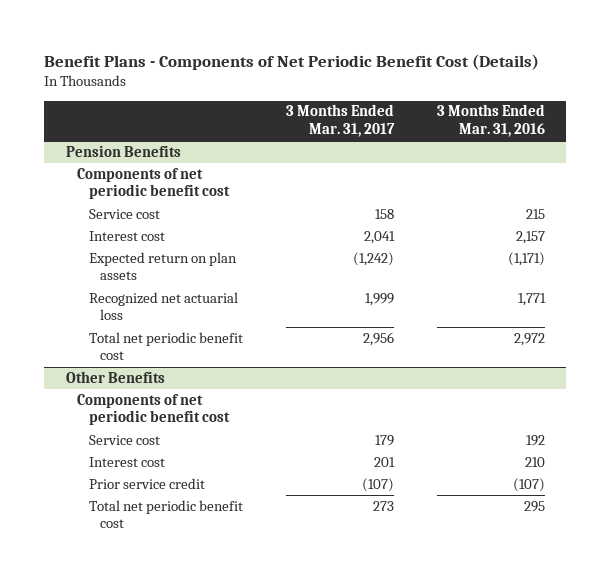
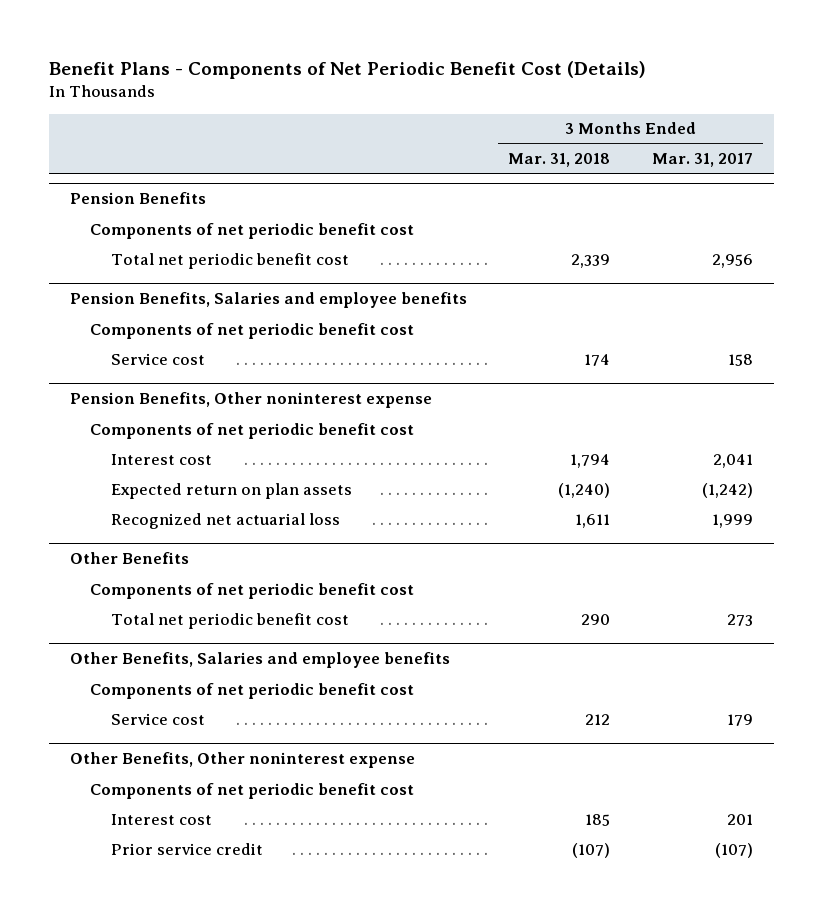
- | 3 Months Ended Mar. 31, 2017 | 3 Months Ended Mar. 31, 2016
+ | 3 Months Ended Mar. 31, 2018 | 3 Months Ended Mar. 31, 2017
@ Pension Benefits
moved up: Total net periodic benefit cost | 2,339 | 2,956
+ Pension Benefits, Salaries and employee benefits
+ Components of net periodic benefit cost
+ Pension Benefits, Other noninterest expense
+ Components of net periodic benefit cost
@ Other Benefits
moved up: Total net periodic benefit cost | 290 | 273
+ Other Benefits, Salaries and employee benefits
+ Components of net periodic benefit cost
+ Other Benefits, Other noninterest expense
+ Components of net periodic benefit cost

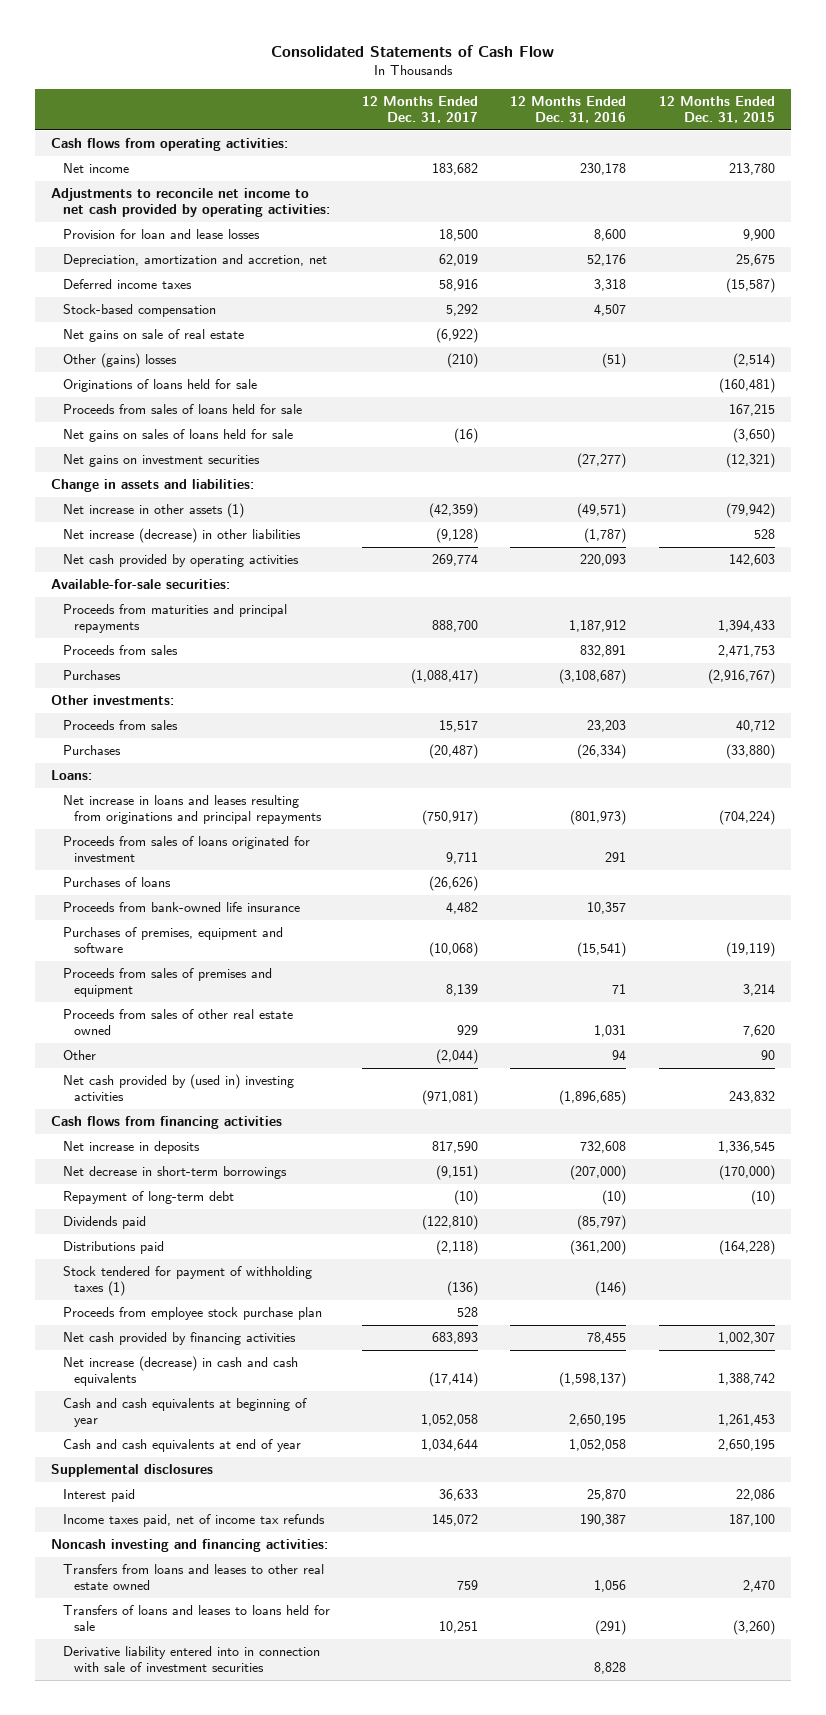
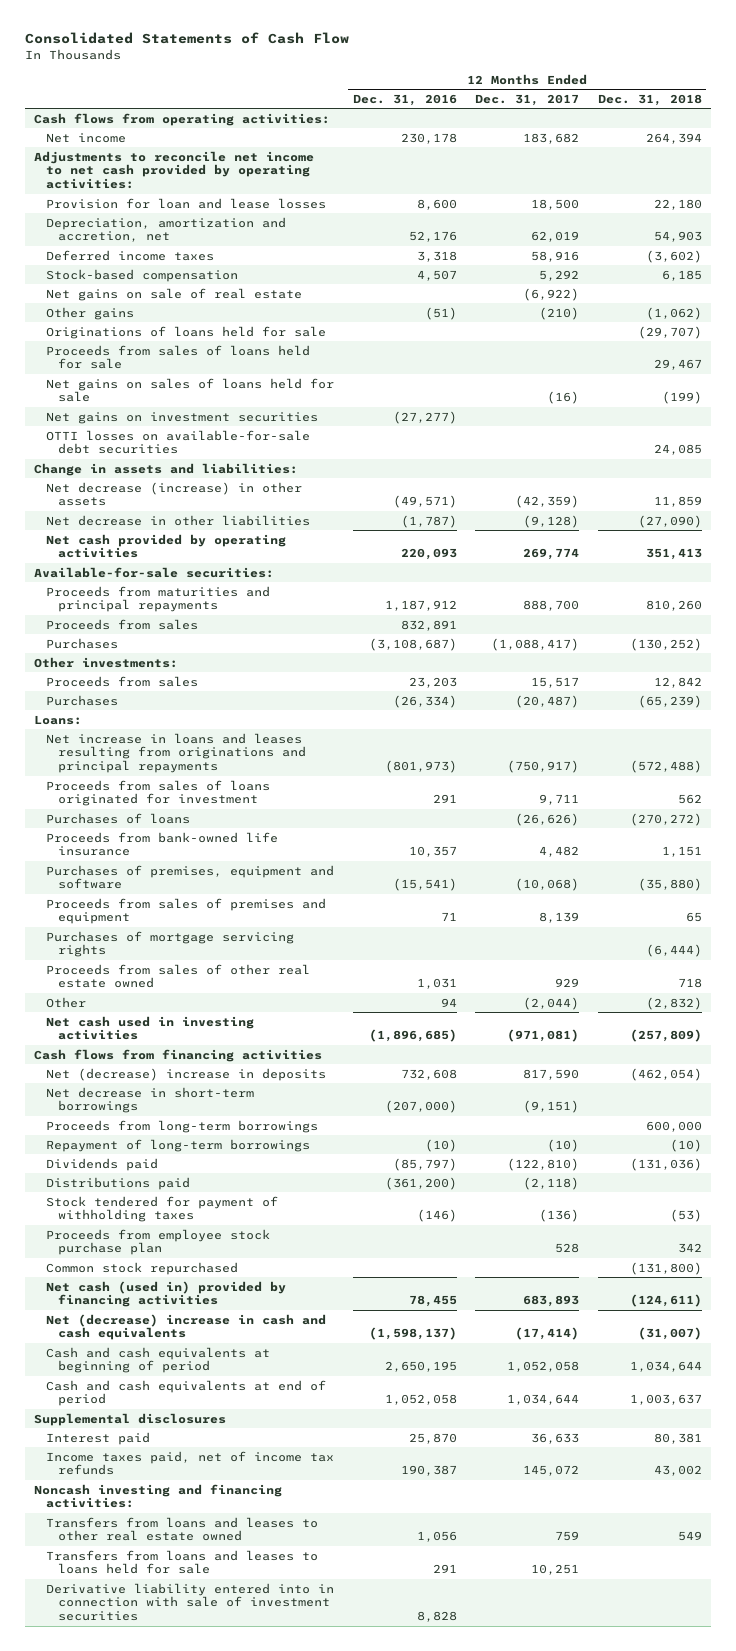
- | 12 Months Ended Dec. 31, 2017 | 12 Months Ended Dec. 31, 2016 | 12 Months Ended Dec. 31, 2015
+ | 12 Months Ended Dec. 31, 2016 | 12 Months Ended Dec. 31, 2017 | 12 Months Ended Dec. 31, 2018
- Other (gains) losses | (210) | (51) | (2,514)
+ Other gains | (51) | (210) | (1,062)
+ OTTI losses on available-for-sale debt securities | | | 24,085
- Net increase in other assets (1) | (42,359) | (49,571) | (79,942)
- Net increase (decrease) in other liabilities | (9,128) | (1,787) | 528
+ Net decrease (increase) in other assets | (49,571) | (42,359) | 11,859
+ Net decrease in other liabilities | (1,787) | (9,128) | (27,090)
+ Purchases of mortgage servicing rights | | | (6,444)
- Net cash provided by (used in) investing activities | (971,081) | (1,896,685) | 243,832
+ Net cash used in investing activities | (1,896,685) | (971,081) | (257,809)
- Net increase in deposits | 817,590 | 732,608 | 1,336,545
+ Net (decrease) increase in deposits | 732,608 | 817,590 | (462,054)
- Repayment of long-term debt | (10) | (10) | (10)
+ Proceeds from long-term borrowings | | | 600,000
+ Repayment of long-term borrowings | (10) | (10) | (10)
- Stock tendered for payment of withholding taxes (1) | (136) | (146) |
+ Stock tendered for payment of withholding taxes | (146) | (136) | (53)
- Net cash provided by financing activities | 683,893 | 78,455 | 1,002,307
- Net increase (decrease) in cash and cash equivalents | (17,414) | (1,598,137) | 1,388,742
- Cash and cash equivalents at beginning of year | 1,052,058 | 2,650,195 | 1,261,453
- Cash and cash equivalents at end of year | 1,034,644 | 1,052,058 | 2,650,195
+ Common stock repurchased | | | (131,800)
+ Net cash (used in) provided by financing activities | 78,455 | 683,893 | (124,611)
+ Net (decrease) increase in cash and cash equivalents | (1,598,137) | (17,414) | (31,007)
+ Cash and cash equivalents at beginning of period | 2,650,195 | 1,052,058 | 1,034,644
+ Cash and cash equivalents at end of period | 1,052,058 | 1,034,644 | 1,003,637
- Transfers of loans and leases to loans held for sale | 10,251 | (291) | (3,260)
+ Transfers from loans and leases to loans held for sale | 291 | 10,251 |

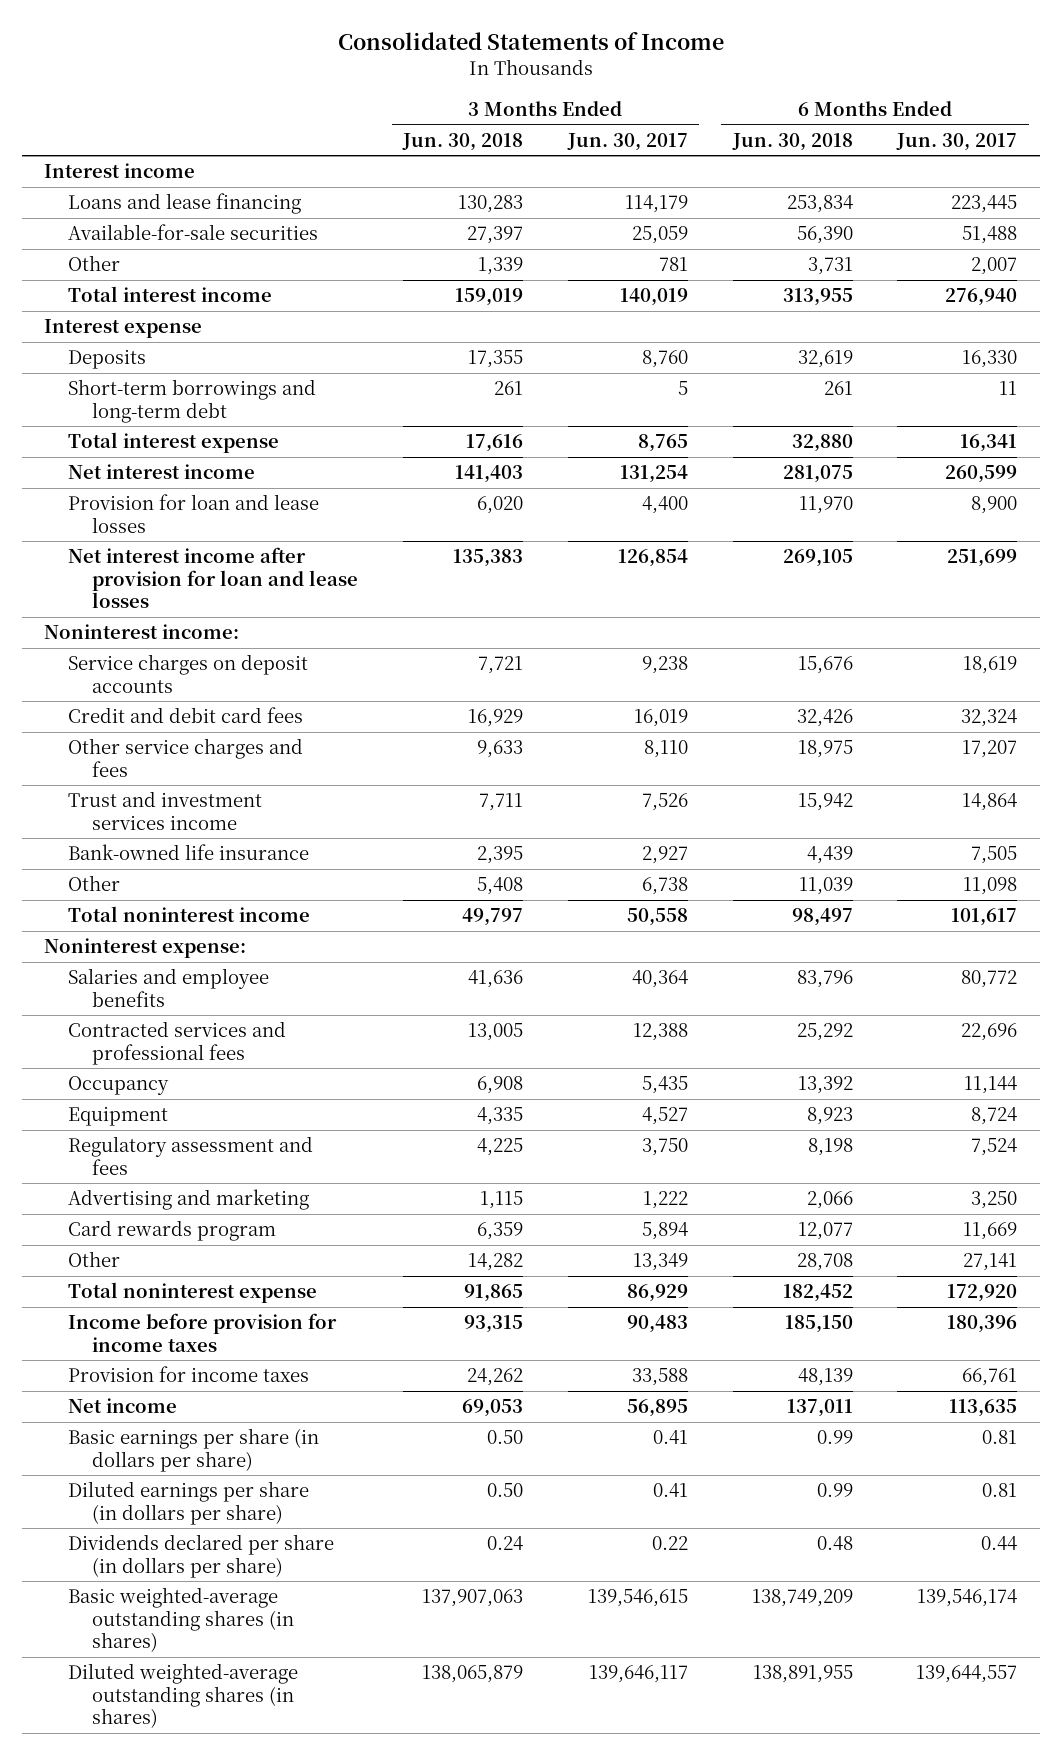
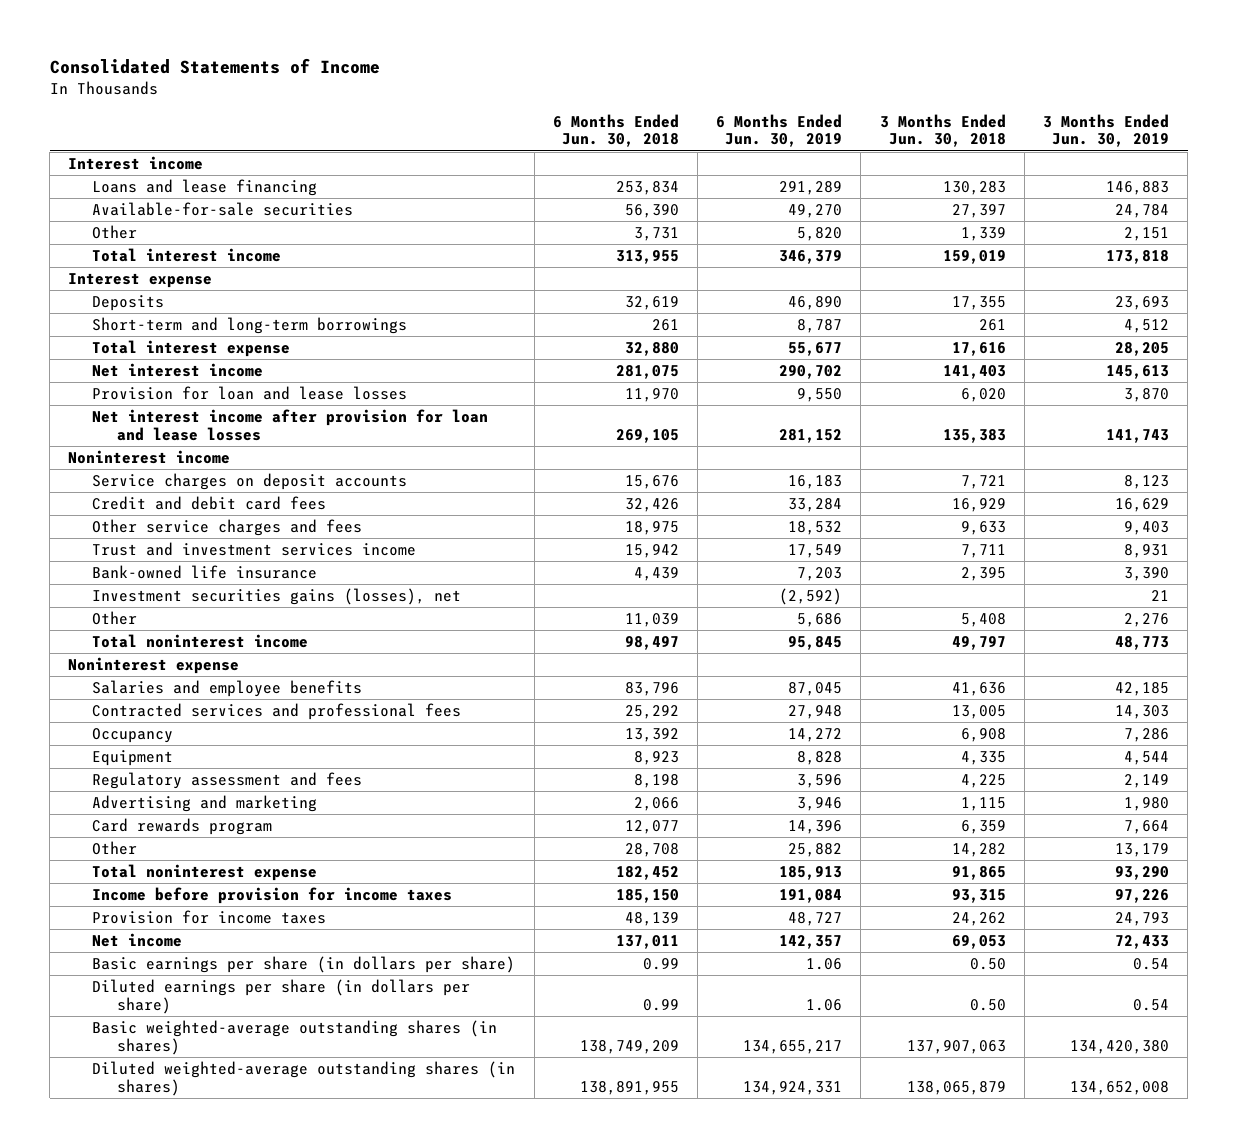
- | 3 Months Ended Jun. 30, 2018 | 3 Months Ended Jun. 30, 2017 | 6 Months Ended Jun. 30, 2018 | 6 Months Ended Jun. 30, 2017
+ | 6 Months Ended Jun. 30, 2018 | 6 Months Ended Jun. 30, 2019 | 3 Months Ended Jun. 30, 2018 | 3 Months Ended Jun. 30, 2019
- Short-term borrowings and long-term debt | 261 | 5 | 261 | 11
+ Short-term and long-term borrowings | 261 | 8,787 | 261 | 4,512
- Noninterest income:
+ Noninterest income
+ Investment securities gains (losses), net | | (2,592) | | 21
- Noninterest expense:
+ Noninterest expense
- Dividends declared per share (in dollars per share) | 0.24 | 0.22 | 0.48 | 0.44

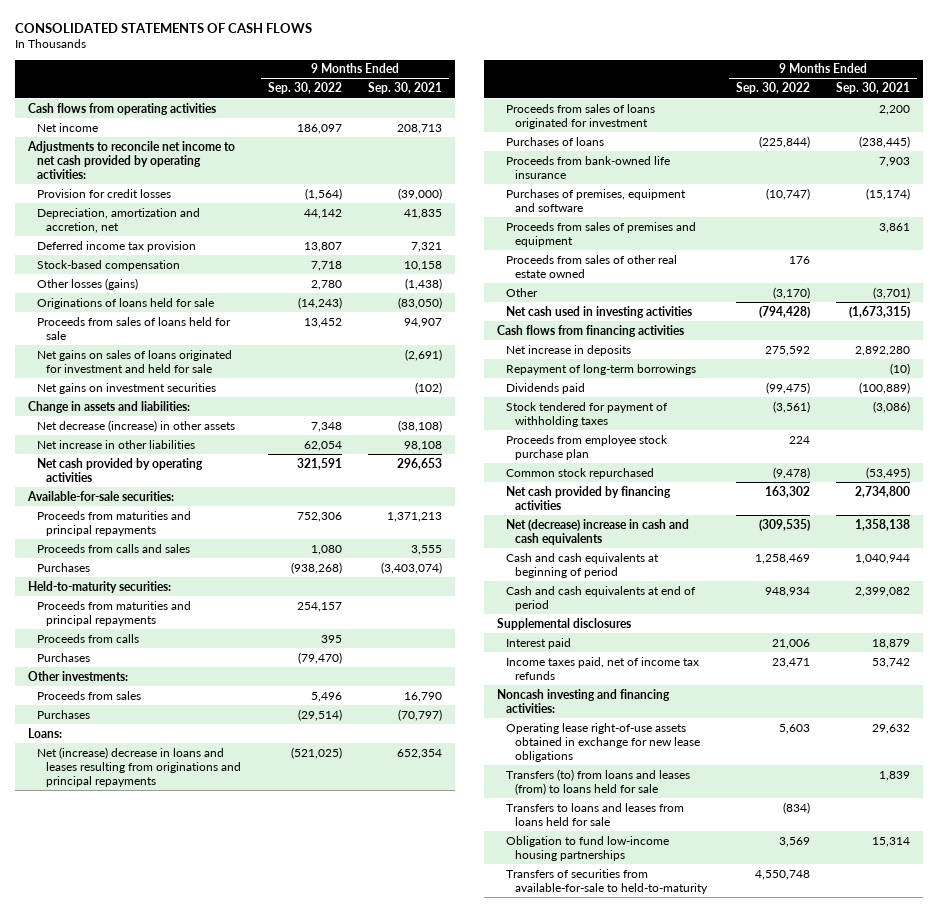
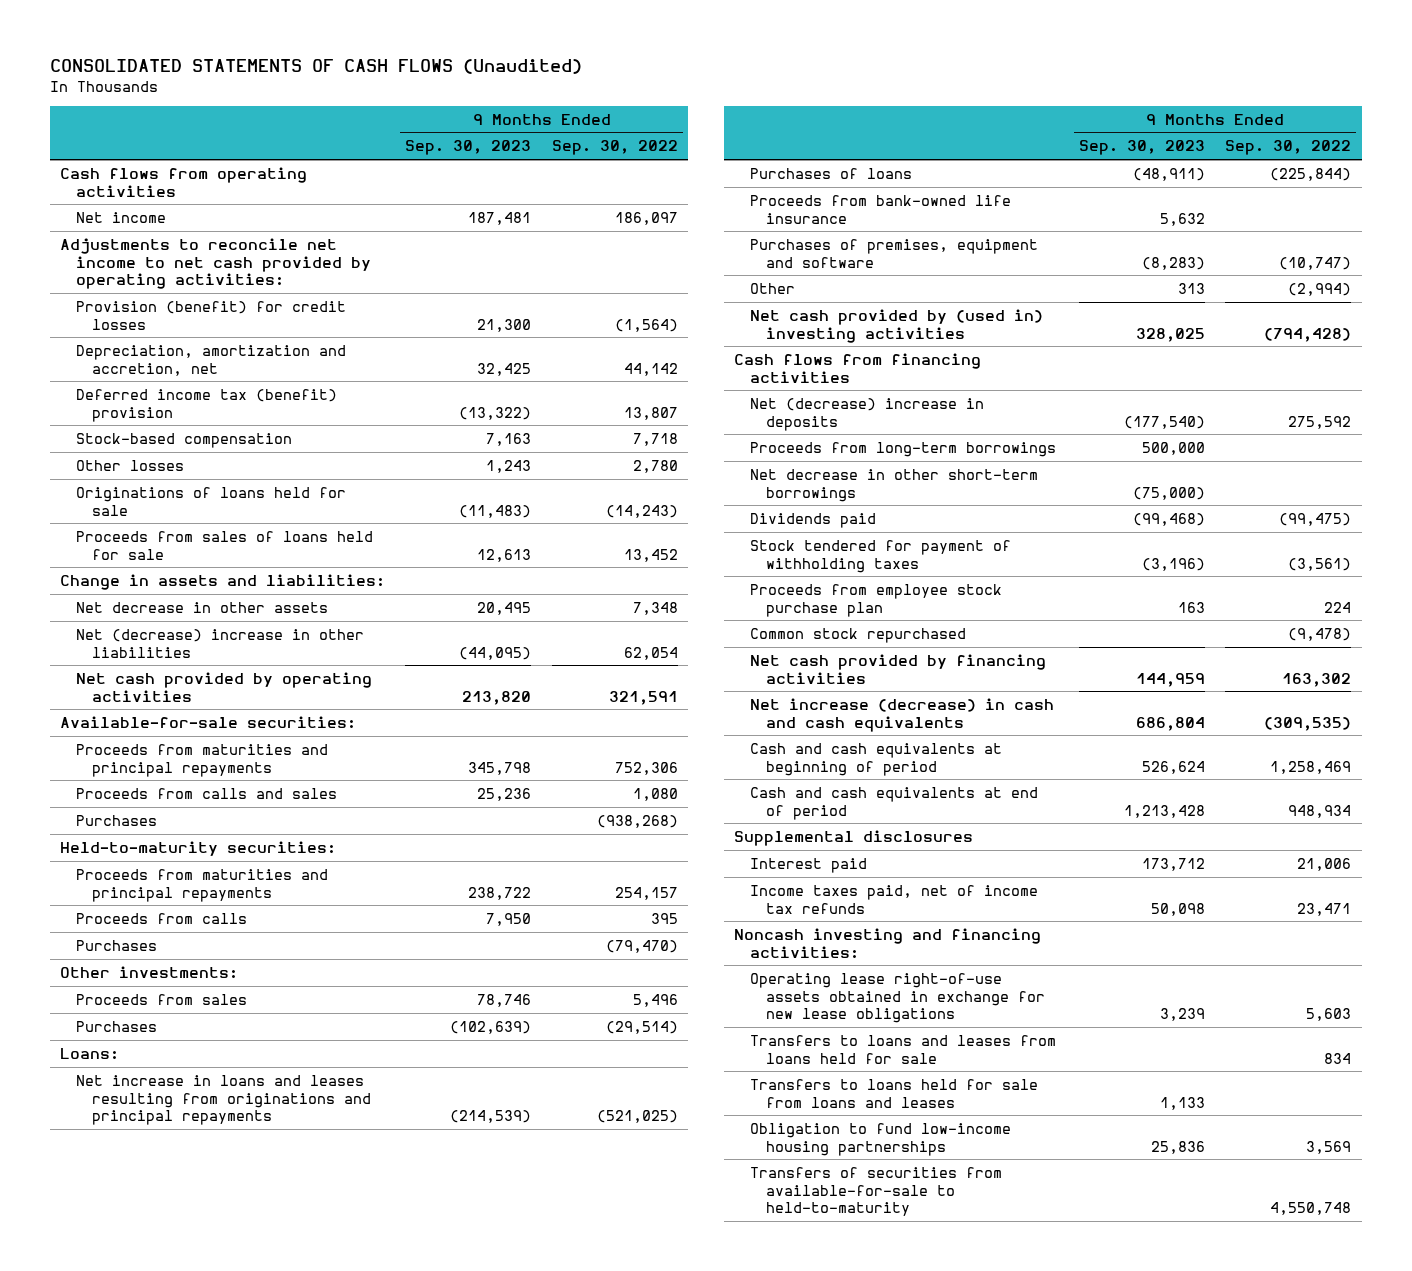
- CONSOLIDATED STATEMENTS OF CASH FLOWS
+ CONSOLIDATED STATEMENTS OF CASH FLOWS (Unaudited)
- | 9 Months Ended Sep. 30, 2022 | 9 Months Ended Sep. 30, 2021
+ | 9 Months Ended Sep. 30, 2023 | 9 Months Ended Sep. 30, 2022
- Provision for credit losses | (1,564) | (39,000)
+ Provision (benefit) for credit losses | 21,300 | (1,564)
- Deferred income tax provision | 13,807 | 7,321
+ Deferred income tax (benefit) provision | (13,322) | 13,807
- Other losses (gains) | 2,780 | (1,438)
+ Other losses | 1,243 | 2,780
- Net gains on sales of loans originated for investment and held for sale | | (2,691)
- Net gains on investment securities | | (102)
- Net decrease (increase) in other assets | 7,348 | (38,108)
- Net increase in other liabilities | 62,054 | 98,108
+ Net decrease in other assets | 20,495 | 7,348
+ Net (decrease) increase in other liabilities | (44,095) | 62,054
- Net (increase) decrease in loans and leases resulting from originations and principal repayments | (521,025) | 652,354
- Proceeds from sales of loans originated for investment | | 2,200
+ Net increase in loans and leases resulting from originations and principal repayments | (214,539) | (521,025)
- Proceeds from sales of premises and equipment | | 3,861
- Proceeds from sales of other real estate owned | 176 |
- Other | (3,170) | (3,701)
- Net cash used in investing activities | (794,428) | (1,673,315)
+ Other | 313 | (2,994)
+ Net cash provided by (used in) investing activities | 328,025 | (794,428)
- Net increase in deposits | 275,592 | 2,892,280
- Repayment of long-term borrowings | | (10)
+ Net (decrease) increase in deposits | (177,540) | 275,592
+ Proceeds from long-term borrowings | 500,000 |
+ Net decrease in other short-term borrowings | (75,000) |
- Net (decrease) increase in cash and cash equivalents | (309,535) | 1,358,138
+ Net increase (decrease) in cash and cash equivalents | 686,804 | (309,535)
- Transfers (to) from loans and leases (from) to loans held for sale | | 1,839
- Transfers to loans and leases from loans held for sale | (834) |
+ Transfers to loans and leases from loans held for sale | | 834
+ Transfers to loans held for sale from loans and leases | 1,133 |

